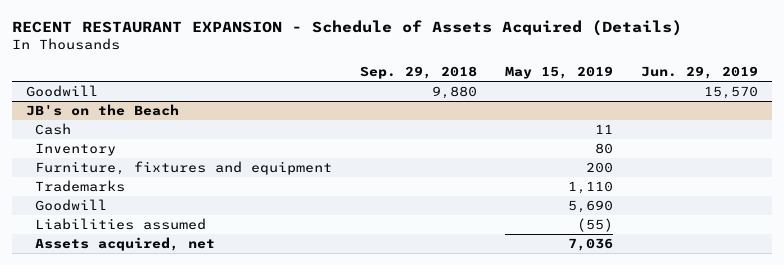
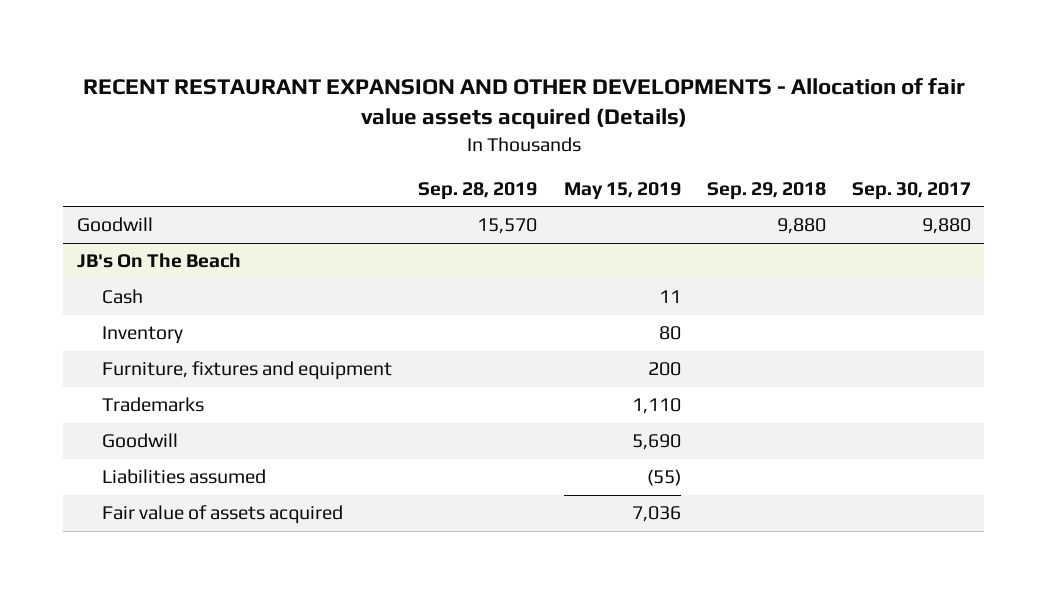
- RECENT RESTAURANT EXPANSION - Schedule of Assets Acquired (Details)
+ RECENT RESTAURANT EXPANSION AND OTHER DEVELOPMENTS - Allocation of fair value assets acquired (Details)
- | Sep. 29, 2018 | May 15, 2019 | Jun. 29, 2019
+ | Sep. 28, 2019 | May 15, 2019 | Sep. 29, 2018 | Sep. 30, 2017
- JB's on the Beach
+ JB's On The Beach
- Assets acquired, net | | 7,036 |
+ Fair value of assets acquired | | 7,036 | |

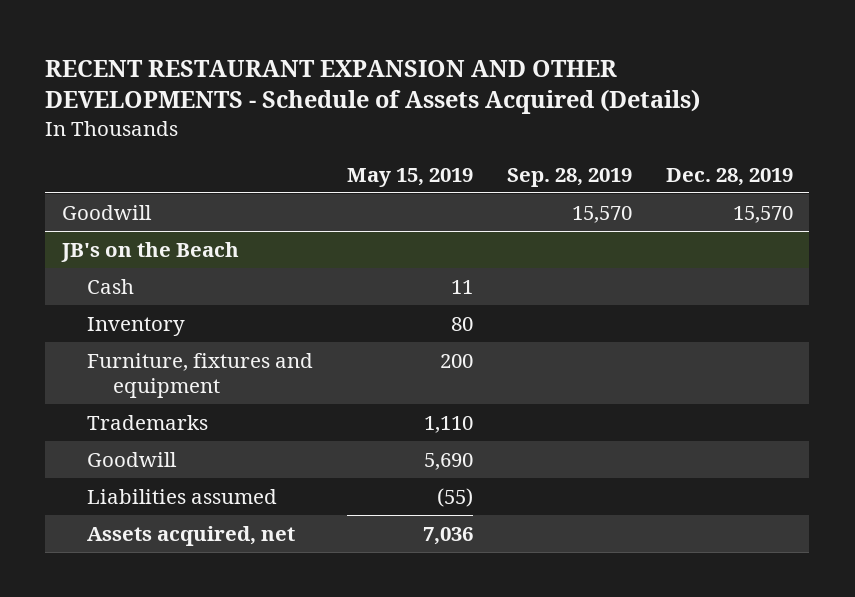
- RECENT RESTAURANT EXPANSION AND OTHER DEVELOPMENTS - Allocation of fair value assets acquired (Details)
+ RECENT RESTAURANT EXPANSION AND OTHER DEVELOPMENTS - Schedule of Assets Acquired (Details)
- | Sep. 28, 2019 | May 15, 2019 | Sep. 29, 2018 | Sep. 30, 2017
+ | May 15, 2019 | Sep. 28, 2019 | Dec. 28, 2019
- JB's On The Beach
+ JB's on the Beach
- Fair value of assets acquired | | 7,036 | |
+ Assets acquired, net | 7,036 | |

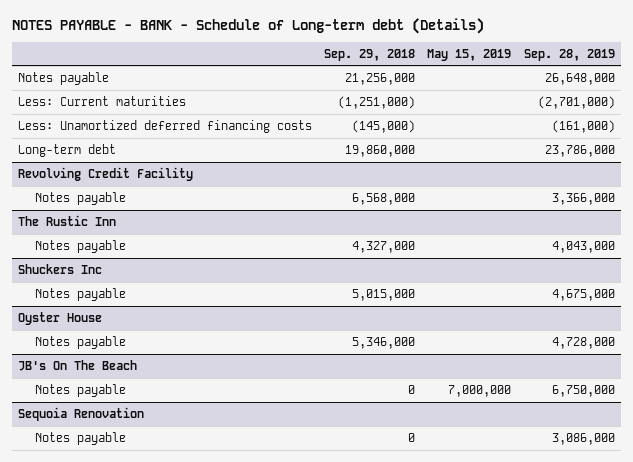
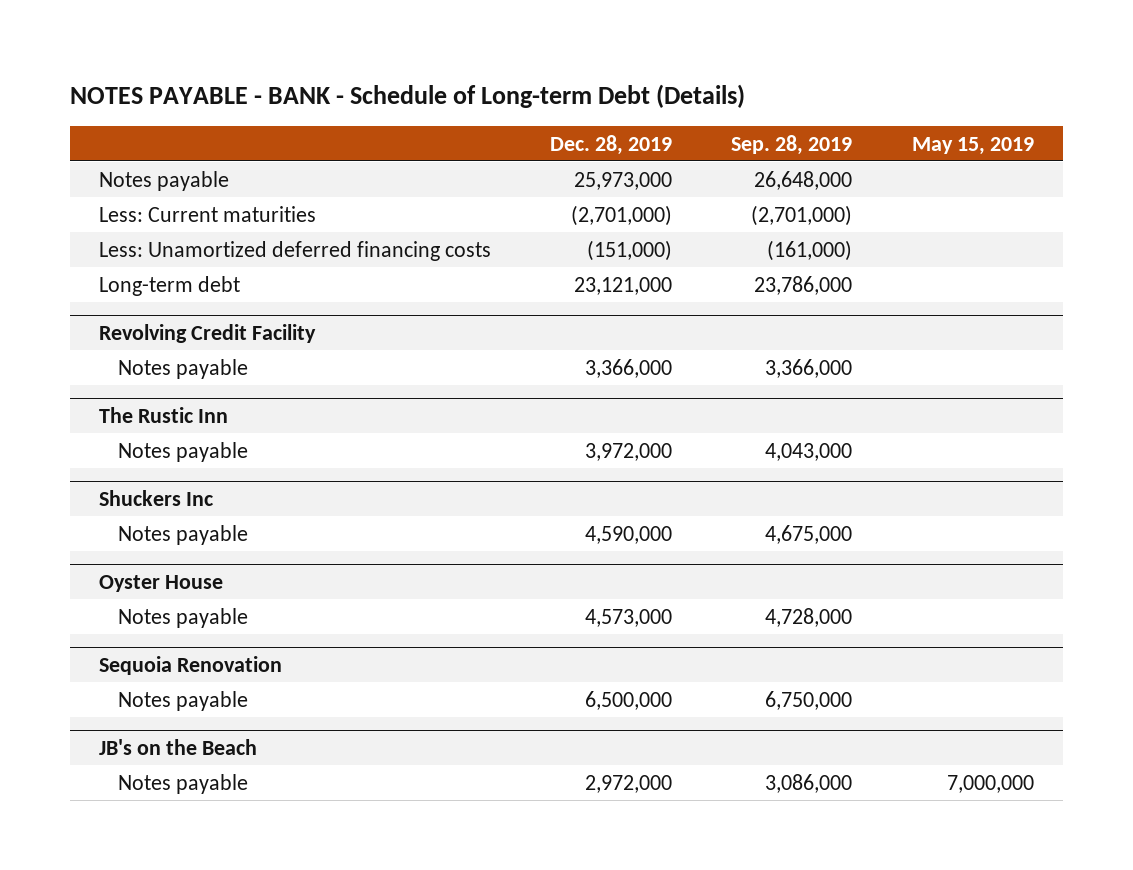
- NOTES PAYABLE - BANK - Schedule of Long-term debt (Details)
+ NOTES PAYABLE - BANK - Schedule of Long-term Debt (Details)
- | Sep. 29, 2018 | May 15, 2019 | Sep. 28, 2019
+ | Dec. 28, 2019 | Sep. 28, 2019 | May 15, 2019
- JB's On The Beach
- Notes payable | 0 | 7,000,000 | 6,750,000
@ Sequoia Renovation
- Notes payable | 0 | | 3,086,000
+ Notes payable | 6,500,000 | 6,750,000 |
+ JB's on the Beach
+ Notes payable | 2,972,000 | 3,086,000 | 7,000,000

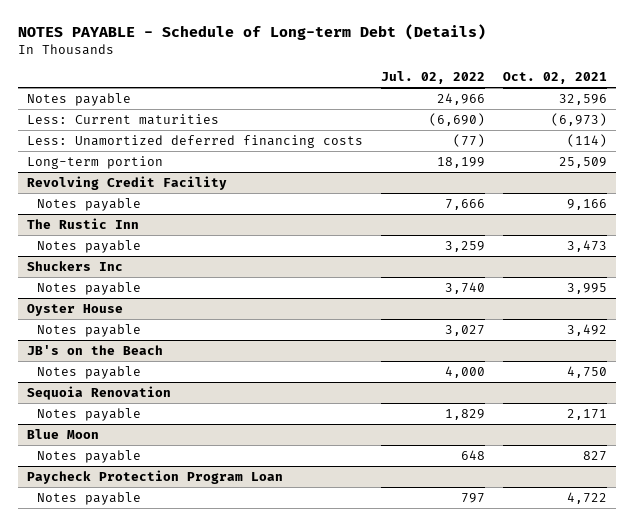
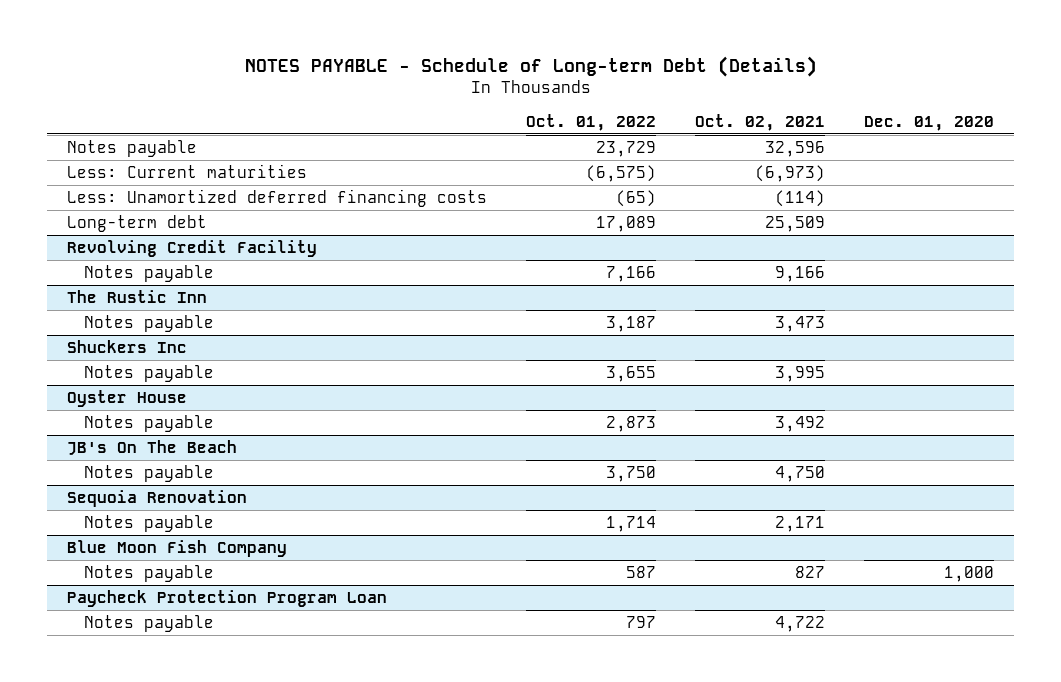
- | Jul. 02, 2022 | Oct. 02, 2021
+ | Oct. 01, 2022 | Oct. 02, 2021 | Dec. 01, 2020
- Long-term portion | 18,199 | 25,509
+ Long-term debt | 17,089 | 25,509 |
- JB's on the Beach
+ JB's On The Beach
- Blue Moon
+ Blue Moon Fish Company

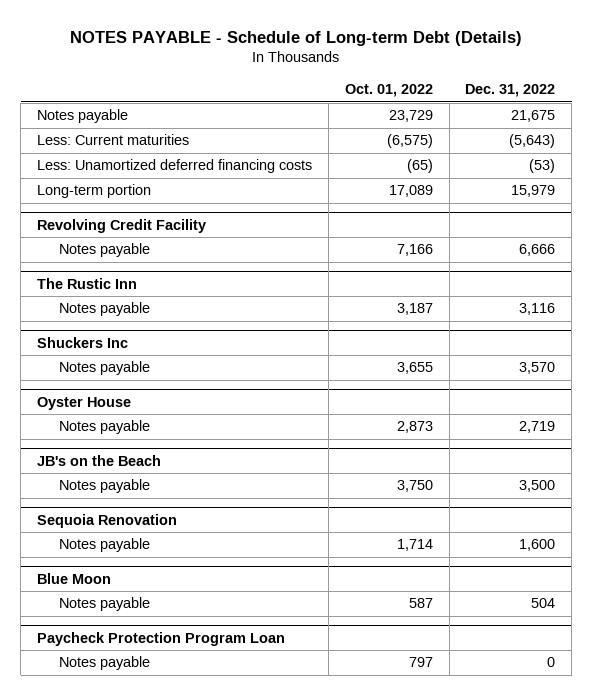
- | Oct. 01, 2022 | Oct. 02, 2021 | Dec. 01, 2020
+ | Oct. 01, 2022 | Dec. 31, 2022
- Long-term debt | 17,089 | 25,509 |
+ Long-term portion | 17,089 | 15,979
- JB's On The Beach
+ JB's on the Beach
- Blue Moon Fish Company
+ Blue Moon

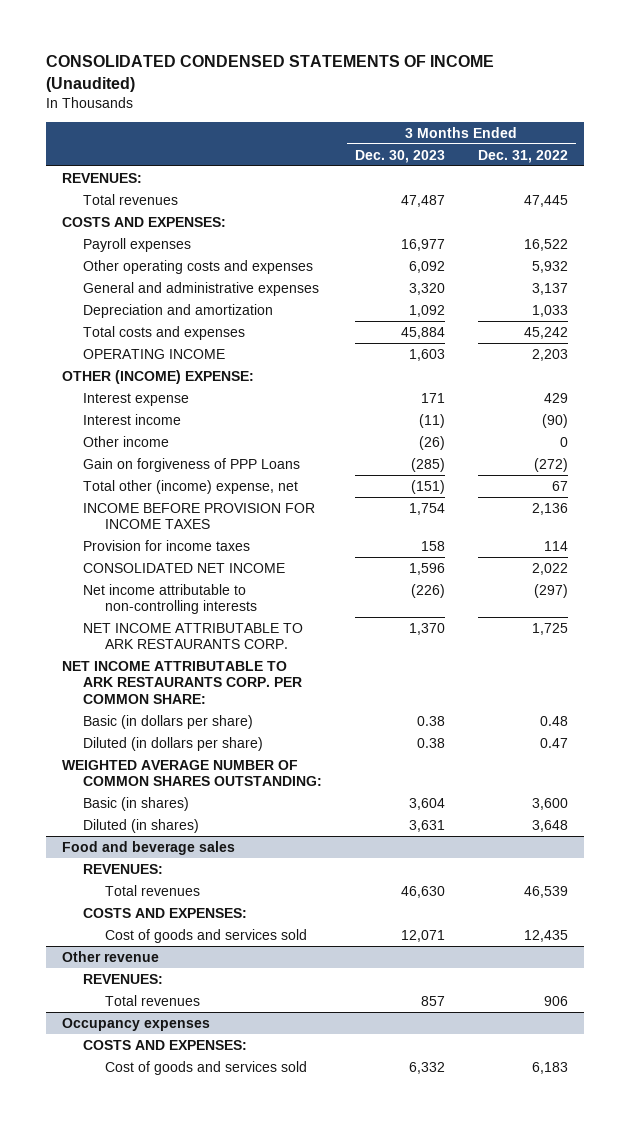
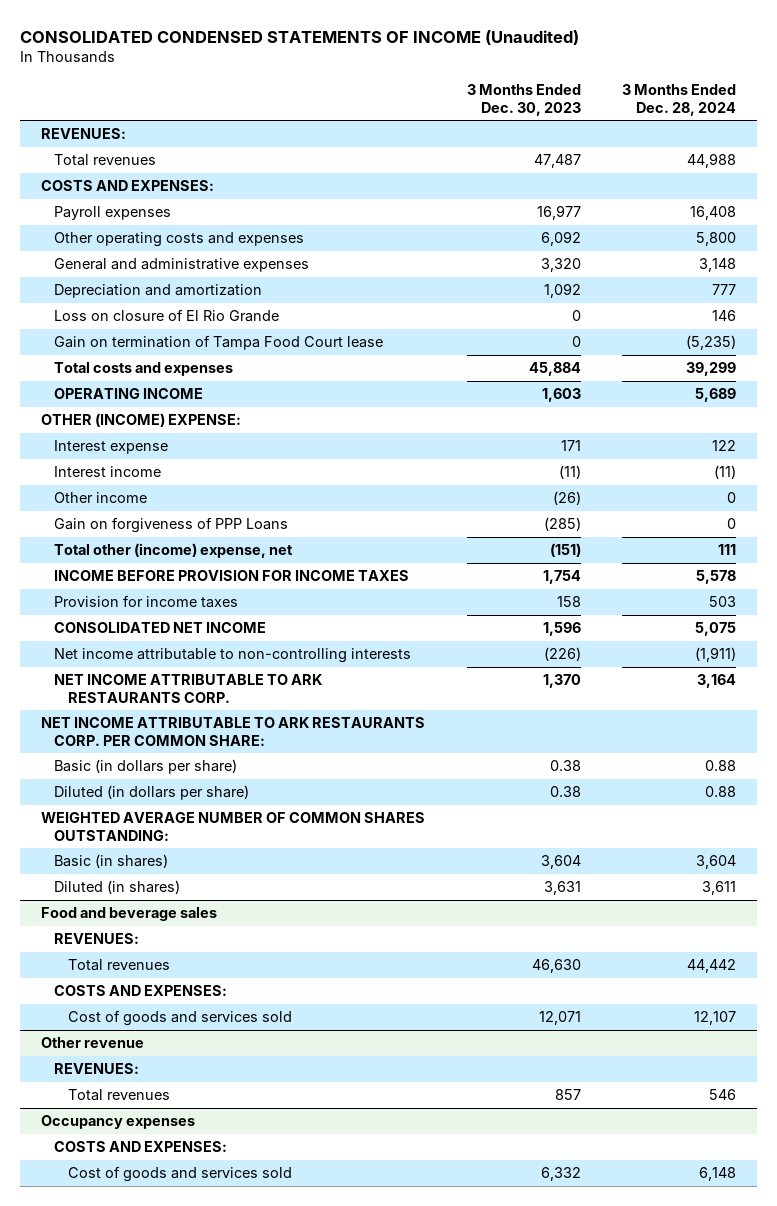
- | 3 Months Ended Dec. 30, 2023 | 3 Months Ended Dec. 31, 2022
+ | 3 Months Ended Dec. 30, 2023 | 3 Months Ended Dec. 28, 2024
+ Loss on closure of El Rio Grande | 0 | 146
+ Gain on termination of Tampa Food Court lease | 0 | (5,235)

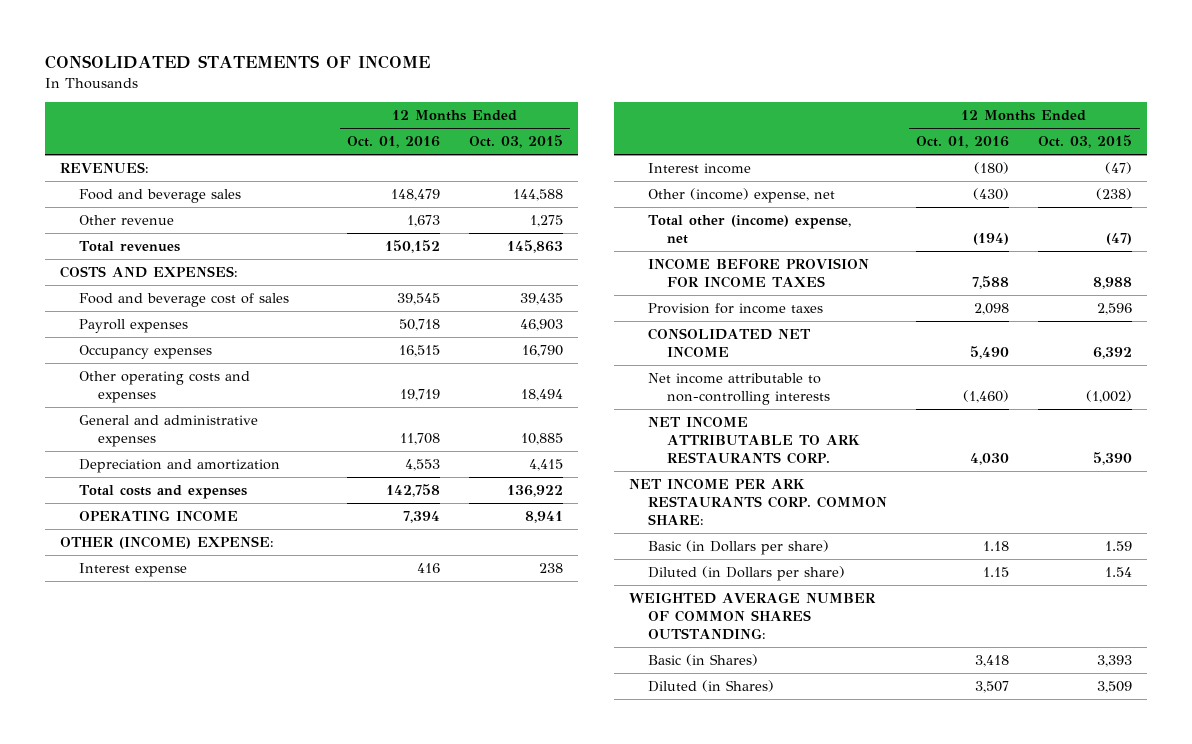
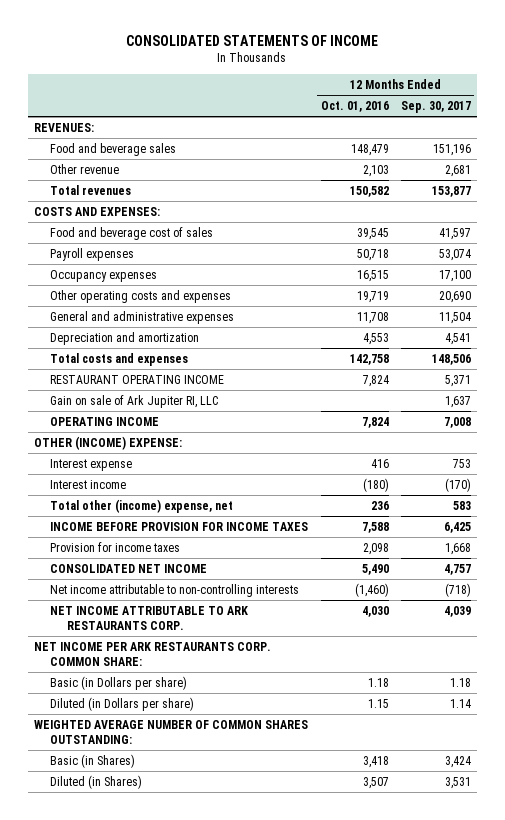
- | 12 Months Ended Oct. 01, 2016 | 12 Months Ended Oct. 03, 2015
+ | 12 Months Ended Oct. 01, 2016 | 12 Months Ended Sep. 30, 2017
- Other revenue | 1,673 | 1,275
- Total revenues | 150,152 | 145,863
+ Other revenue | 2,103 | 2,681
+ Total revenues | 150,582 | 153,877
- OPERATING INCOME | 7,394 | 8,941
+ RESTAURANT OPERATING INCOME | 7,824 | 5,371
+ Gain on sale of Ark Jupiter RI, LLC | | 1,637
+ OPERATING INCOME | 7,824 | 7,008
- Other (income) expense, net | (430) | (238)
- Total other (income) expense, net | (194) | (47)
+ Total other (income) expense, net | 236 | 583

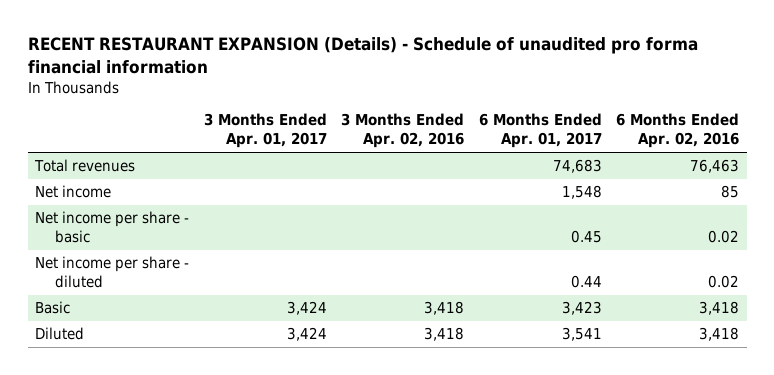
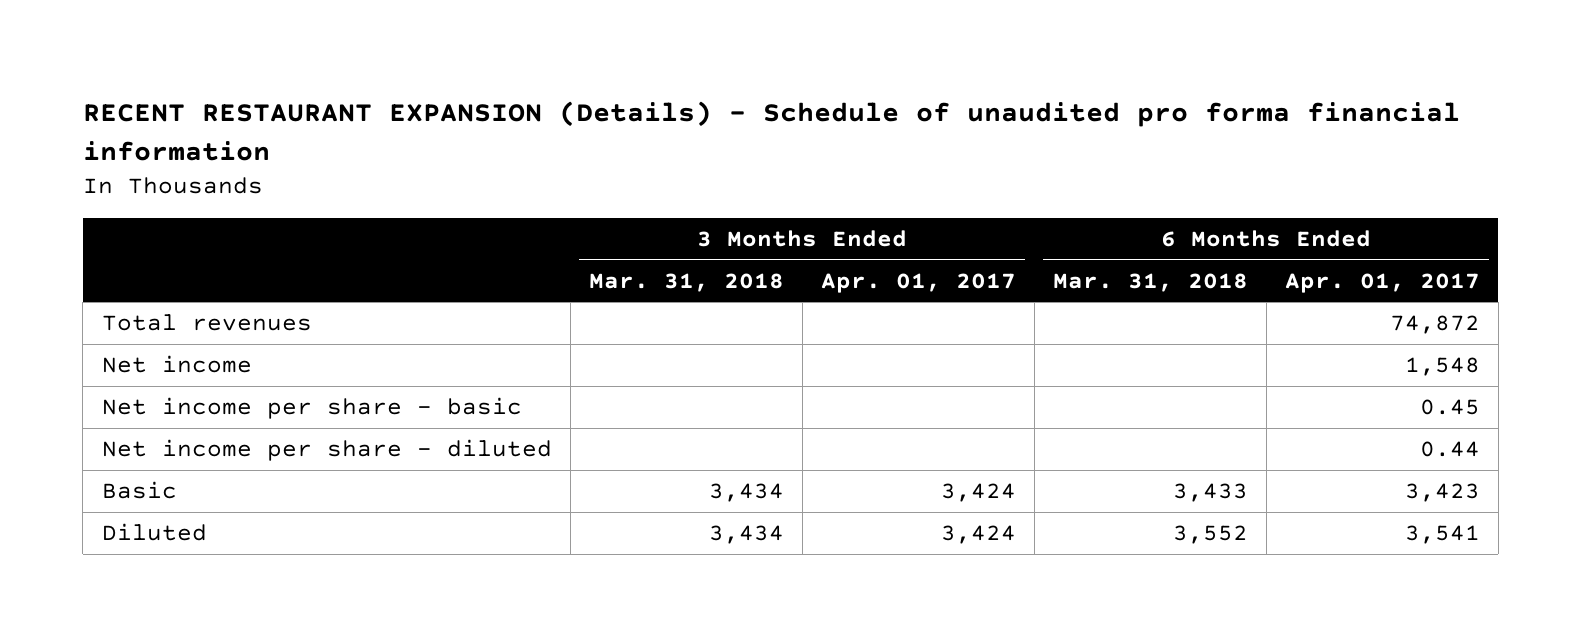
- | 3 Months Ended Apr. 01, 2017 | 3 Months Ended Apr. 02, 2016 | 6 Months Ended Apr. 01, 2017 | 6 Months Ended Apr. 02, 2016
+ | 3 Months Ended Mar. 31, 2018 | 3 Months Ended Apr. 01, 2017 | 6 Months Ended Mar. 31, 2018 | 6 Months Ended Apr. 01, 2017
- Total revenues | | | 74,683 | 76,463
+ Total revenues | | | | 74,872

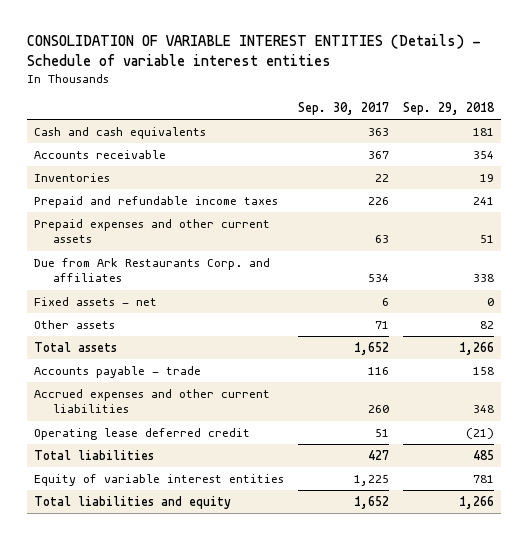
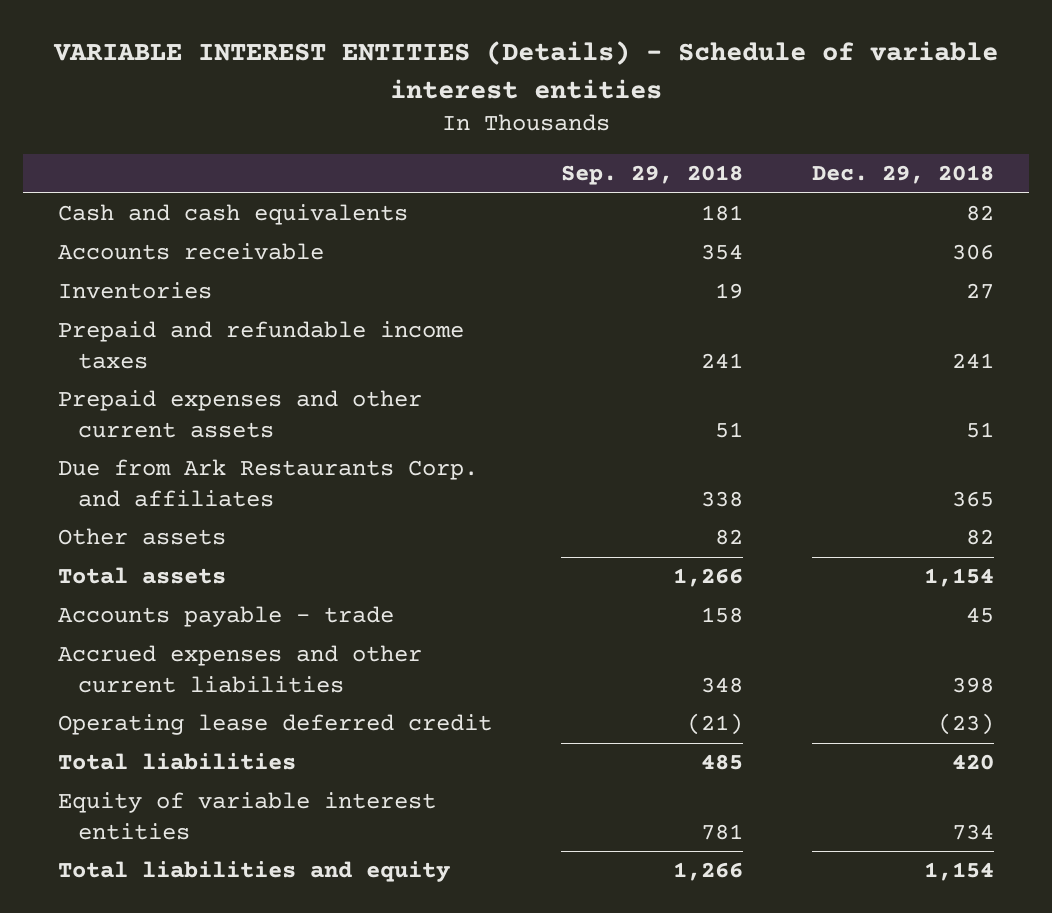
- CONSOLIDATION OF VARIABLE INTEREST ENTITIES (Details) - Schedule of variable interest entities
+ VARIABLE INTEREST ENTITIES (Details) - Schedule of variable interest entities
- | Sep. 30, 2017 | Sep. 29, 2018
+ | Sep. 29, 2018 | Dec. 29, 2018
- Fixed assets - net | 6 | 0

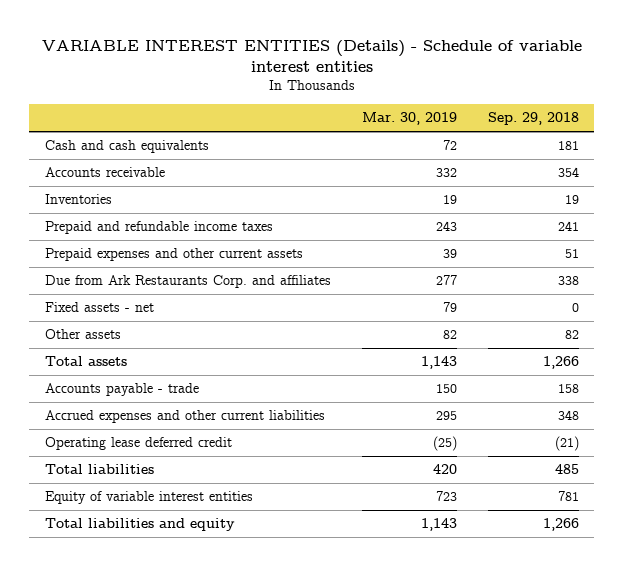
- | Sep. 29, 2018 | Dec. 29, 2018
+ | Mar. 30, 2019 | Sep. 29, 2018
+ Fixed assets - net | 79 | 0

